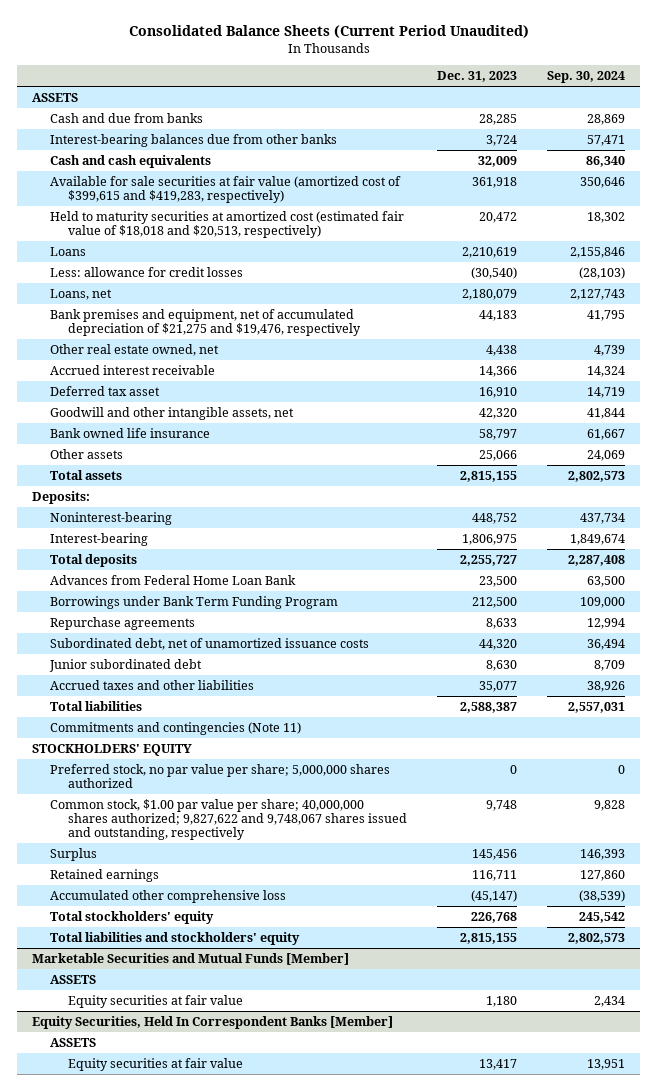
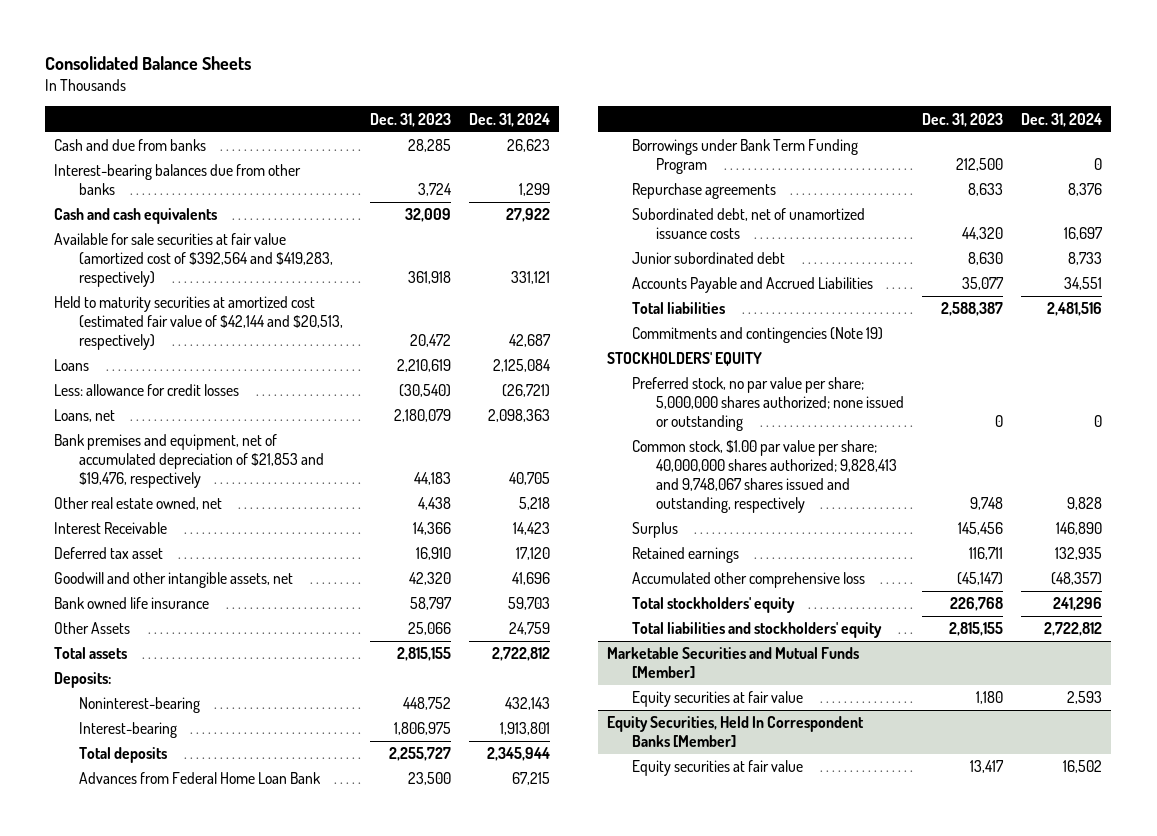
- Consolidated Balance Sheets (Current Period Unaudited)
+ Consolidated Balance Sheets
- | Dec. 31, 2023 | Sep. 30, 2024
+ | Dec. 31, 2023 | Dec. 31, 2024
- ASSETS
- Available for sale securities at fair value (amortized cost of $399,615 and $419,283, respectively) | 361,918 | 350,646
- Held to maturity securities at amortized cost (estimated fair value of $18,018 and $20,513, respectively) | 20,472 | 18,302
+ Available for sale securities at fair value (amortized cost of $392,564 and $419,283, respectively) | 361,918 | 331,121
+ Held to maturity securities at amortized cost (estimated fair value of $42,144 and $20,513, respectively) | 20,472 | 42,687
- Bank premises and equipment, net of accumulated depreciation of $21,275 and $19,476, respectively | 44,183 | 41,795
+ Bank premises and equipment, net of accumulated depreciation of $21,853 and $19,476, respectively | 44,183 | 40,705
- Accrued interest receivable | 14,366 | 14,324
+ Interest Receivable | 14,366 | 14,423
- Other assets | 25,066 | 24,069
+ Other Assets | 25,066 | 24,759
- Accrued taxes and other liabilities | 35,077 | 38,926
+ Accounts Payable and Accrued Liabilities | 35,077 | 34,551
- Commitments and contingencies (Note 11)
+ Commitments and contingencies (Note 19)
- Preferred stock, no par value per share; 5,000,000 shares authorized | 0 | 0
- Common stock, $1.00 par value per share; 40,000,000 shares authorized; 9,827,622 and 9,748,067 shares issued and outstanding, respectively | 9,748 | 9,828
+ Preferred stock, no par value per share; 5,000,000 shares authorized; none issued or outstanding | 0 | 0
+ Common stock, $1.00 par value per share; 40,000,000 shares authorized; 9,828,413 and 9,748,067 shares issued and outstanding, respectively | 9,748 | 9,828
@ Marketable Securities and Mutual Funds [Member]
- ASSETS
@ Equity Securities, Held In Correspondent Banks [Member]
- ASSETS

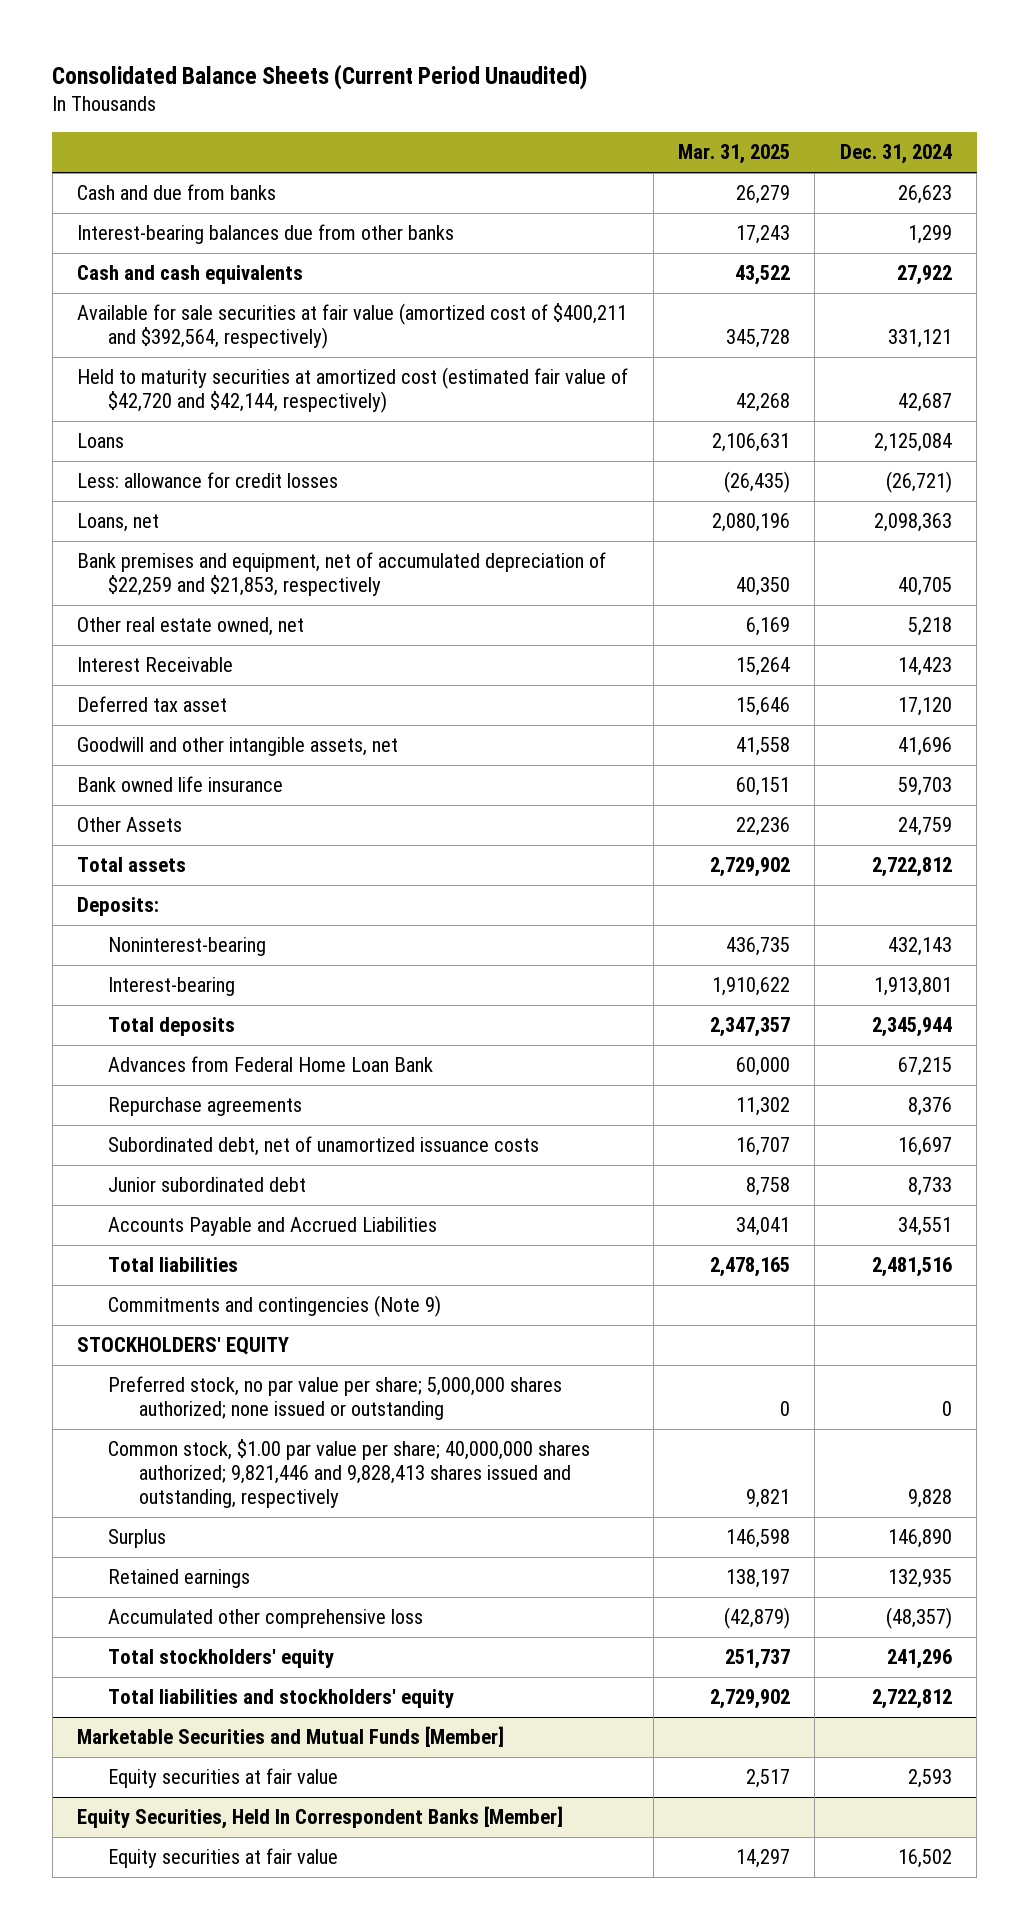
- Consolidated Balance Sheets
+ Consolidated Balance Sheets (Current Period Unaudited)
- | Dec. 31, 2023 | Dec. 31, 2024
+ | Mar. 31, 2025 | Dec. 31, 2024
- Available for sale securities at fair value (amortized cost of $392,564 and $419,283, respectively) | 361,918 | 331,121
- Held to maturity securities at amortized cost (estimated fair value of $42,144 and $20,513, respectively) | 20,472 | 42,687
+ Available for sale securities at fair value (amortized cost of $400,211 and $392,564, respectively) | 345,728 | 331,121
+ Held to maturity securities at amortized cost (estimated fair value of $42,720 and $42,144, respectively) | 42,268 | 42,687
- Bank premises and equipment, net of accumulated depreciation of $21,853 and $19,476, respectively | 44,183 | 40,705
+ Bank premises and equipment, net of accumulated depreciation of $22,259 and $21,853, respectively | 40,350 | 40,705
- Borrowings under Bank Term Funding Program | 212,500 | 0
- Commitments and contingencies (Note 19)
+ Commitments and contingencies (Note 9)
- Common stock, $1.00 par value per share; 40,000,000 shares authorized; 9,828,413 and 9,748,067 shares issued and outstanding, respectively | 9,748 | 9,828
+ Common stock, $1.00 par value per share; 40,000,000 shares authorized; 9,821,446 and 9,828,413 shares issued and outstanding, respectively | 9,821 | 9,828

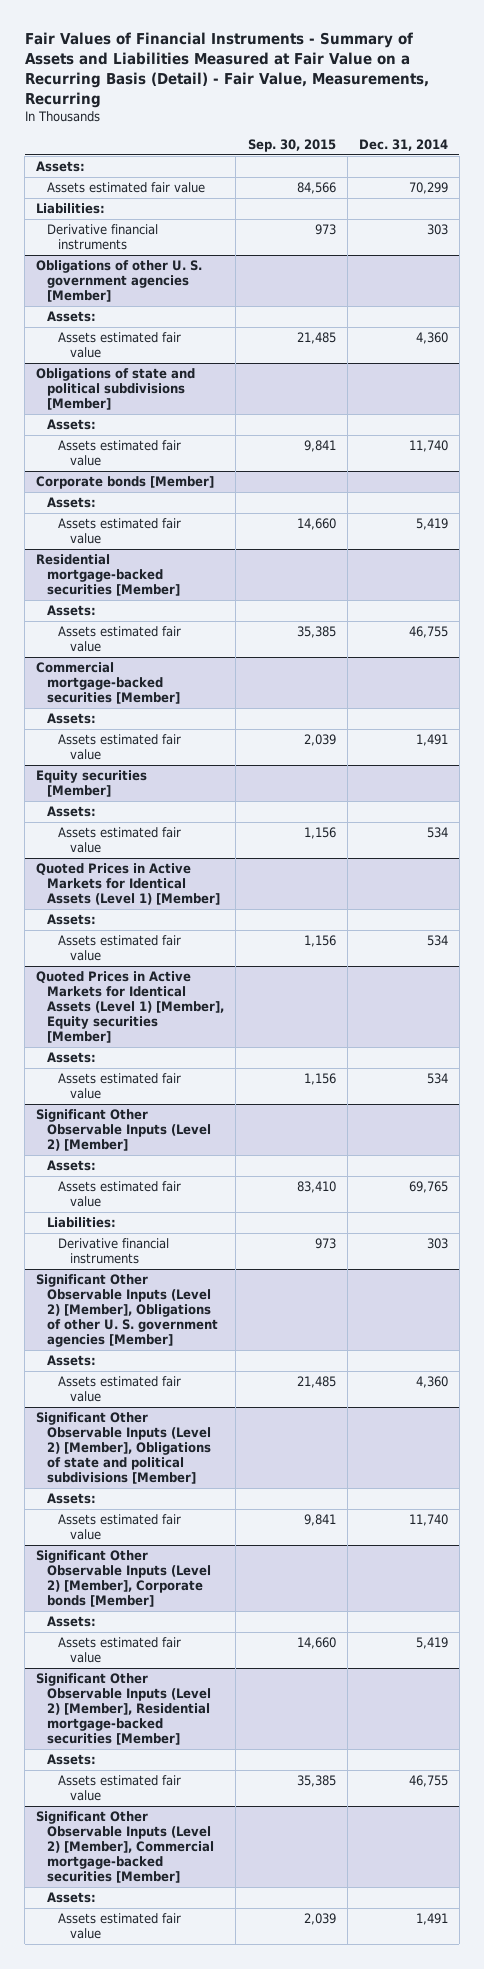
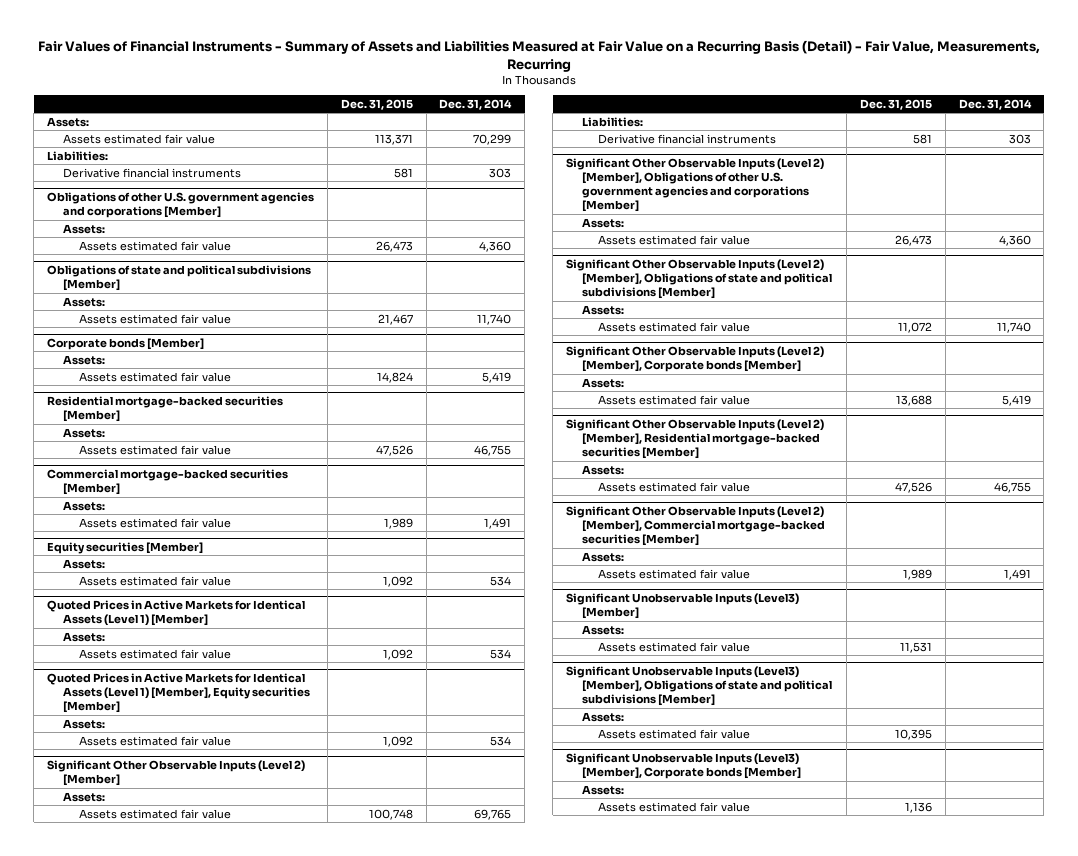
- | Sep. 30, 2015 | Dec. 31, 2014
+ | Dec. 31, 2015 | Dec. 31, 2014
- Obligations of other U. S. government agencies [Member]
+ Obligations of other U.S. government agencies and corporations [Member]
- Significant Other Observable Inputs (Level 2) [Member], Obligations of other U. S. government agencies [Member]
+ Significant Other Observable Inputs (Level 2) [Member], Obligations of other U.S. government agencies and corporations [Member]
+ Significant Unobservable Inputs (Level3) [Member]
+ Assets:
+ Assets estimated fair value | 11,531 |
+ Significant Unobservable Inputs (Level3) [Member], Obligations of state and political subdivisions [Member]
+ Assets:
+ Assets estimated fair value | 10,395 |
+ Significant Unobservable Inputs (Level3) [Member], Corporate bonds [Member]
+ Assets:
+ Assets estimated fair value | 1,136 |

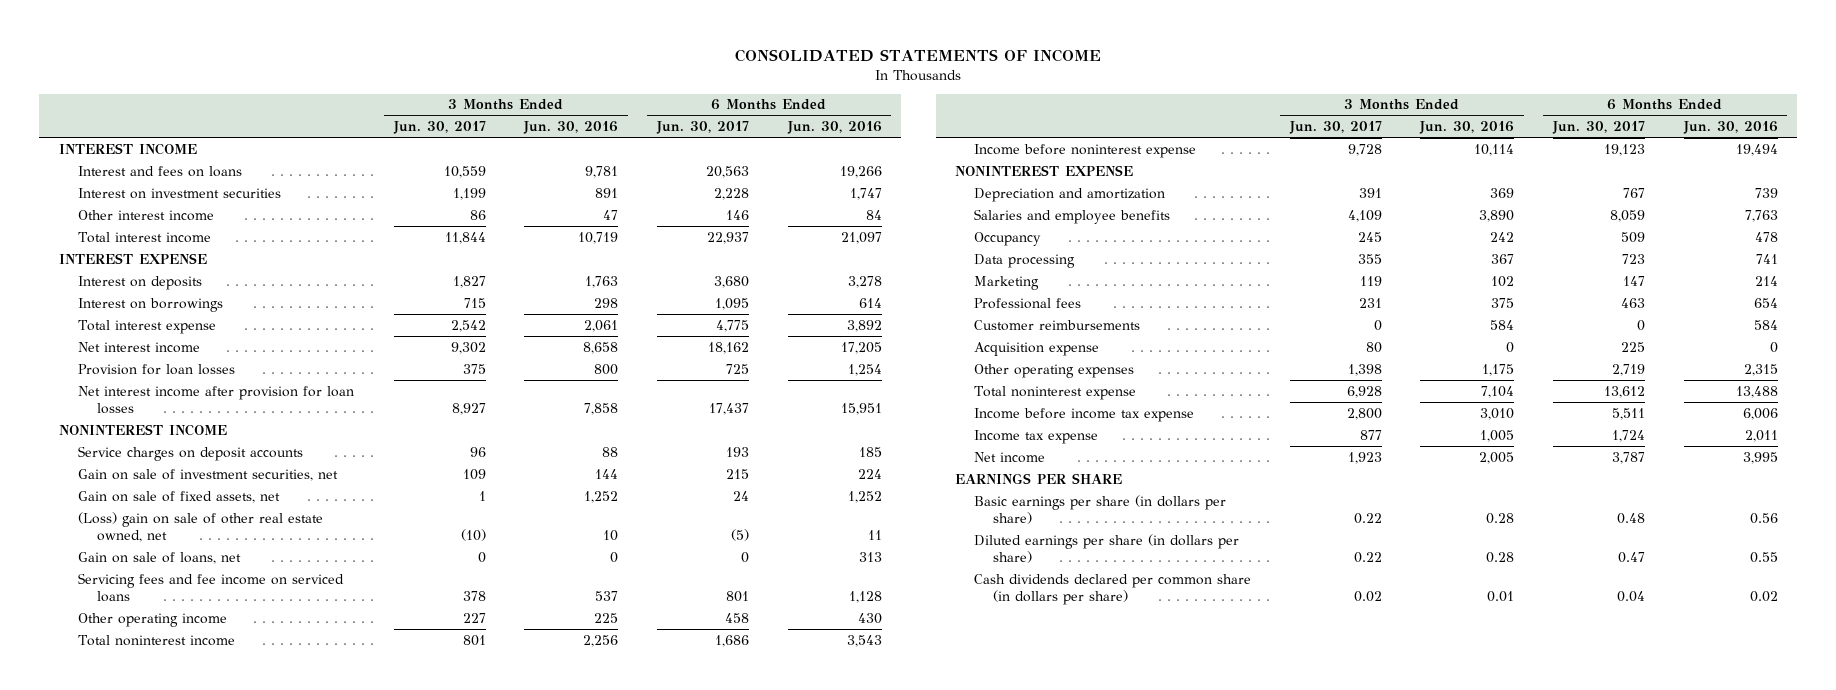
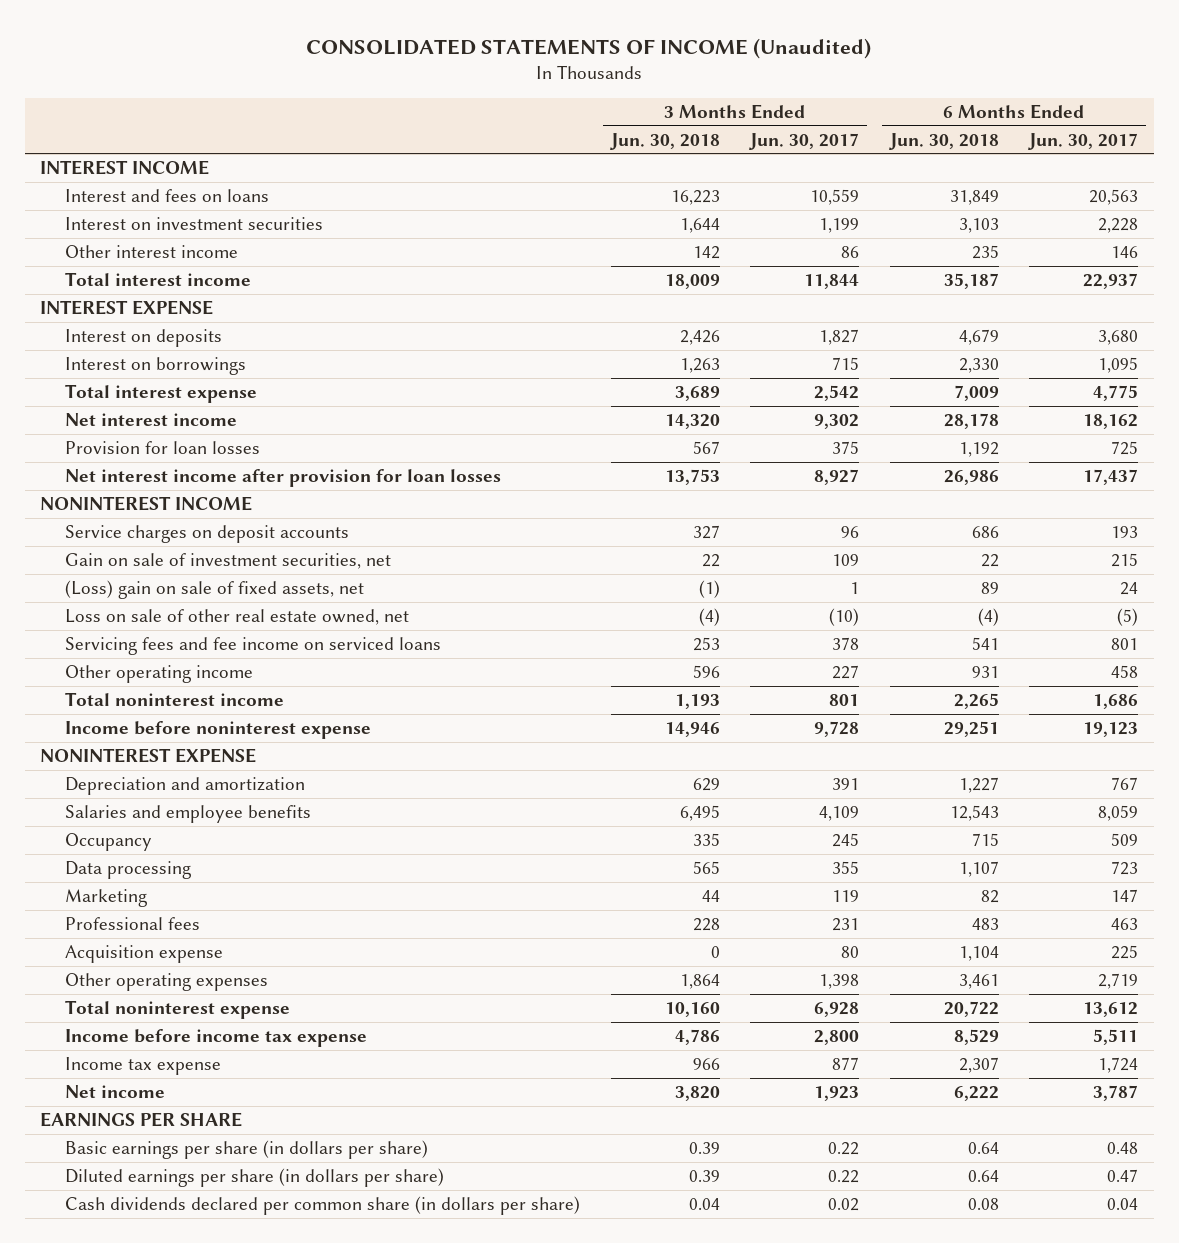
- CONSOLIDATED STATEMENTS OF INCOME
+ CONSOLIDATED STATEMENTS OF INCOME (Unaudited)
- | 3 Months Ended Jun. 30, 2017 | 3 Months Ended Jun. 30, 2016 | 6 Months Ended Jun. 30, 2017 | 6 Months Ended Jun. 30, 2016
+ | 3 Months Ended Jun. 30, 2018 | 3 Months Ended Jun. 30, 2017 | 6 Months Ended Jun. 30, 2018 | 6 Months Ended Jun. 30, 2017
- Gain on sale of fixed assets, net | 1 | 1,252 | 24 | 1,252
- (Loss) gain on sale of other real estate owned, net | (10) | 10 | (5) | 11
- Gain on sale of loans, net | 0 | 0 | 0 | 313
+ (Loss) gain on sale of fixed assets, net | (1) | 1 | 89 | 24
+ Loss on sale of other real estate owned, net | (4) | (10) | (4) | (5)
- Customer reimbursements | 0 | 584 | 0 | 584

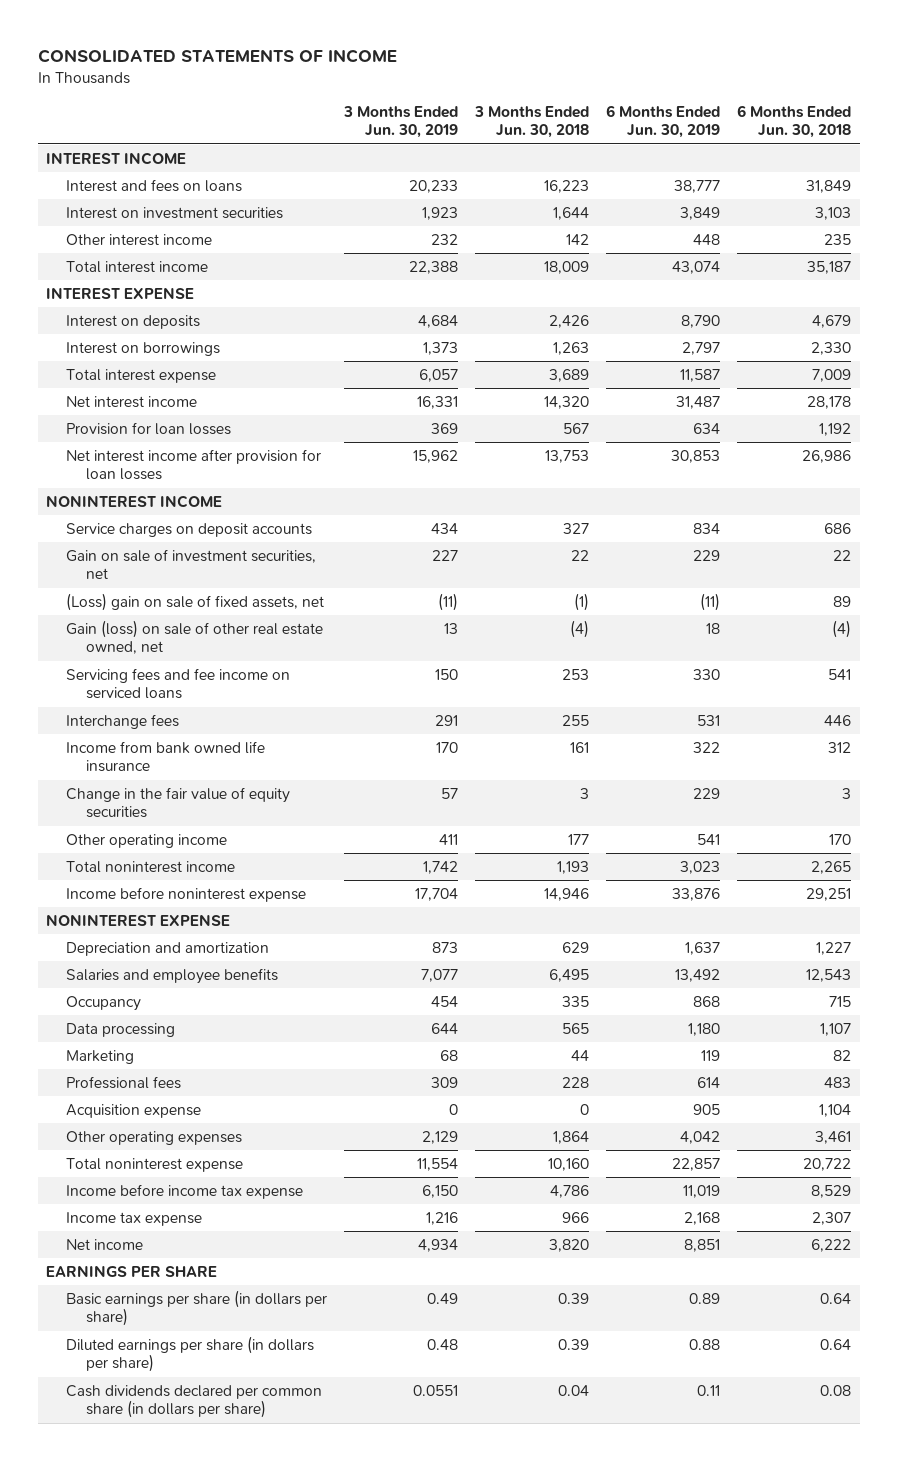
- CONSOLIDATED STATEMENTS OF INCOME (Unaudited)
+ CONSOLIDATED STATEMENTS OF INCOME
- | 3 Months Ended Jun. 30, 2018 | 3 Months Ended Jun. 30, 2017 | 6 Months Ended Jun. 30, 2018 | 6 Months Ended Jun. 30, 2017
+ | 3 Months Ended Jun. 30, 2019 | 3 Months Ended Jun. 30, 2018 | 6 Months Ended Jun. 30, 2019 | 6 Months Ended Jun. 30, 2018
- Loss on sale of other real estate owned, net | (4) | (10) | (4) | (5)
+ Gain (loss) on sale of other real estate owned, net | 13 | (4) | 18 | (4)
- Other operating income | 596 | 227 | 931 | 458
+ Interchange fees | 291 | 255 | 531 | 446
+ Income from bank owned life insurance | 170 | 161 | 322 | 312
+ Change in the fair value of equity securities | 57 | 3 | 229 | 3
+ Other operating income | 411 | 177 | 541 | 170

